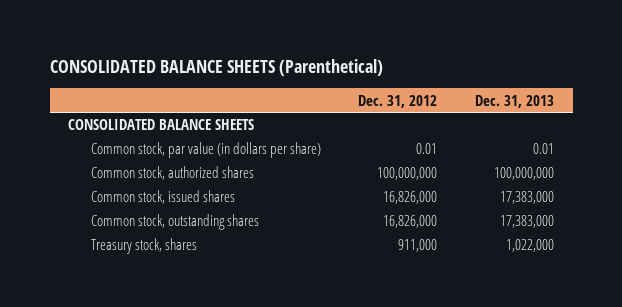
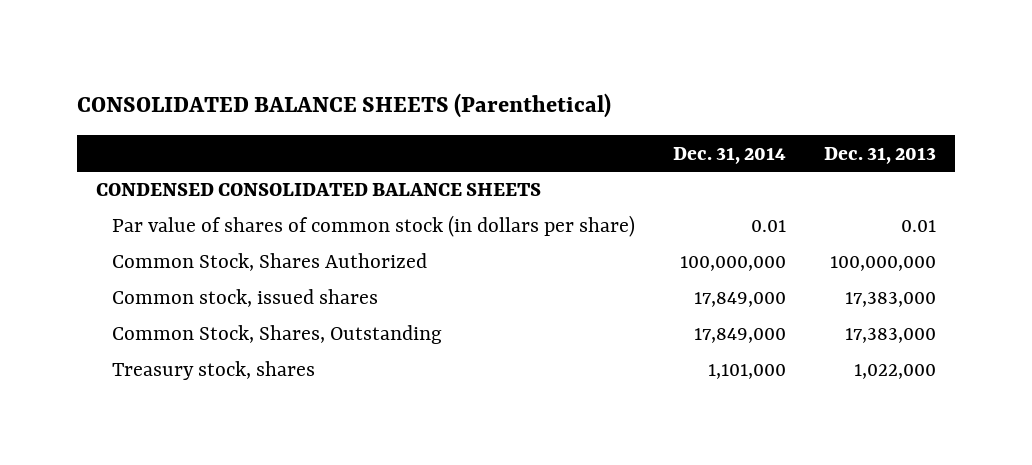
- | Dec. 31, 2012 | Dec. 31, 2013
+ | Dec. 31, 2014 | Dec. 31, 2013
- CONSOLIDATED BALANCE SHEETS
- Common stock, par value (in dollars per share) | 0.01 | 0.01
- Common stock, authorized shares | 100,000,000 | 100,000,000
+ CONDENSED CONSOLIDATED BALANCE SHEETS
+ Par value of shares of common stock (in dollars per share) | 0.01 | 0.01
+ Common Stock, Shares Authorized | 100,000,000 | 100,000,000
- Common stock, outstanding shares | 16,826,000 | 17,383,000
+ Common Stock, Shares, Outstanding | 17,849,000 | 17,383,000

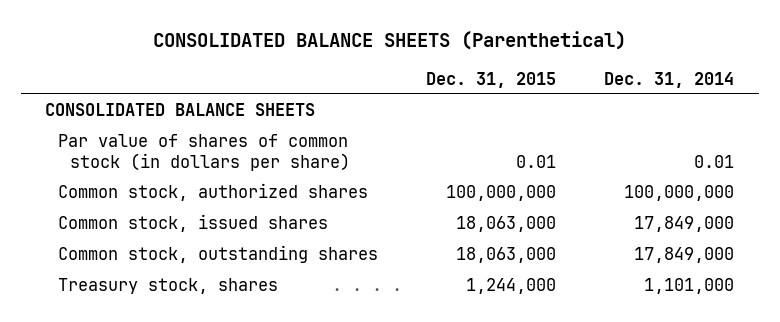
- | Dec. 31, 2014 | Dec. 31, 2013
+ | Dec. 31, 2015 | Dec. 31, 2014
- CONDENSED CONSOLIDATED BALANCE SHEETS
+ CONSOLIDATED BALANCE SHEETS
- Common Stock, Shares Authorized | 100,000,000 | 100,000,000
+ Common stock, authorized shares | 100,000,000 | 100,000,000
- Common Stock, Shares, Outstanding | 17,849,000 | 17,383,000
+ Common stock, outstanding shares | 18,063,000 | 17,849,000

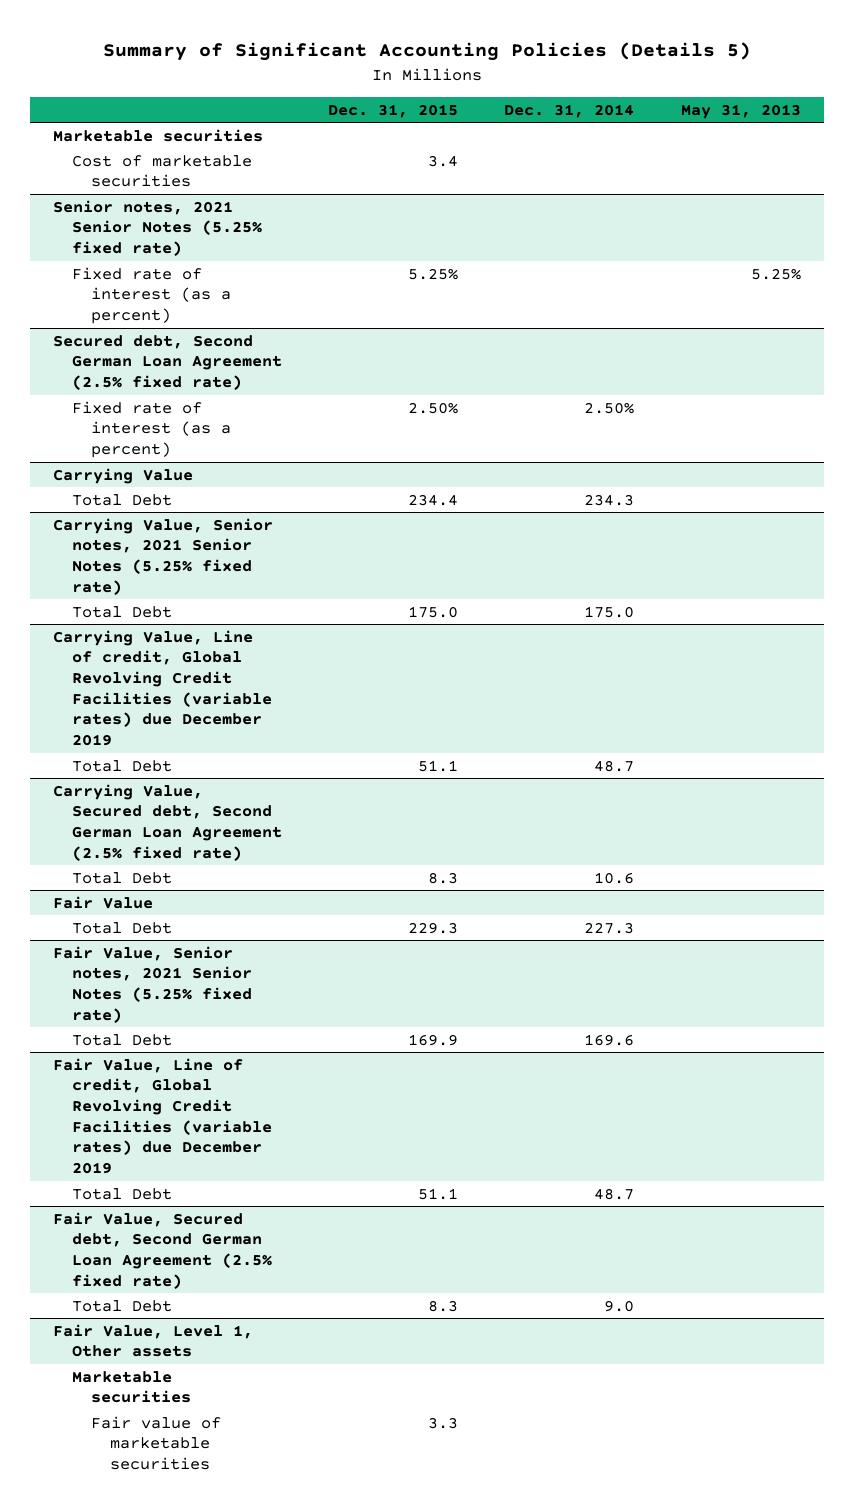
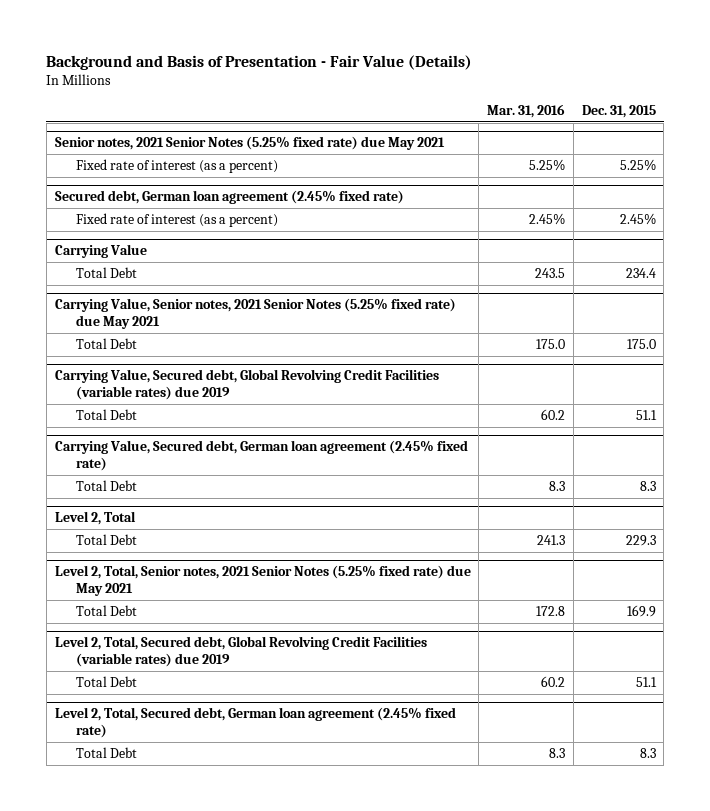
- Summary of Significant Accounting Policies (Details 5)
+ Background and Basis of Presentation - Fair Value (Details)
- | Dec. 31, 2015 | Dec. 31, 2014 | May 31, 2013
+ | Mar. 31, 2016 | Dec. 31, 2015
- Marketable securities
- Cost of marketable securities | 3.4 | |
- Senior notes, 2021 Senior Notes (5.25% fixed rate)
+ Senior notes, 2021 Senior Notes (5.25% fixed rate) due May 2021
- Secured debt, Second German Loan Agreement (2.5% fixed rate)
- Fixed rate of interest (as a percent) | 2.50% | 2.50% |
+ Secured debt, German loan agreement (2.45% fixed rate)
+ Fixed rate of interest (as a percent) | 2.45% | 2.45%
- Carrying Value, Senior notes, 2021 Senior Notes (5.25% fixed rate)
+ Carrying Value, Senior notes, 2021 Senior Notes (5.25% fixed rate) due May 2021
- Carrying Value, Line of credit, Global Revolving Credit Facilities (variable rates) due December 2019
+ Carrying Value, Secured debt, Global Revolving Credit Facilities (variable rates) due 2019
- Carrying Value, Secured debt, Second German Loan Agreement (2.5% fixed rate)
+ Carrying Value, Secured debt, German loan agreement (2.45% fixed rate)
- Fair Value
+ Level 2, Total
- Fair Value, Senior notes, 2021 Senior Notes (5.25% fixed rate)
+ Level 2, Total, Senior notes, 2021 Senior Notes (5.25% fixed rate) due May 2021
- Fair Value, Line of credit, Global Revolving Credit Facilities (variable rates) due December 2019
+ Level 2, Total, Secured debt, Global Revolving Credit Facilities (variable rates) due 2019
- Fair Value, Secured debt, Second German Loan Agreement (2.5% fixed rate)
+ Level 2, Total, Secured debt, German loan agreement (2.45% fixed rate)
- Fair Value, Level 1, Other assets
- Marketable securities
- Fair value of marketable securities | 3.3 | |

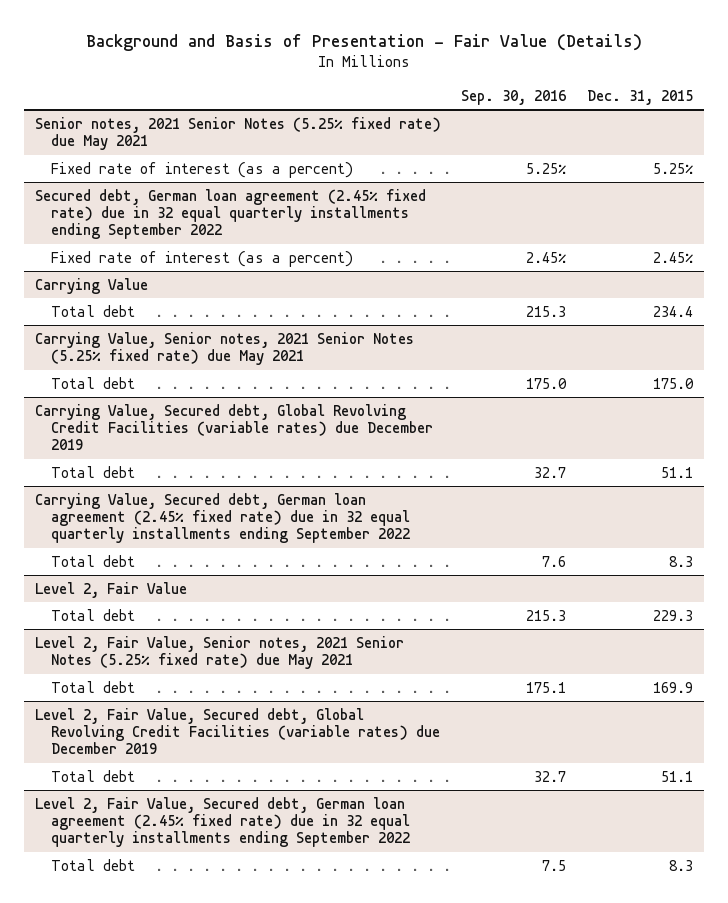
- | Mar. 31, 2016 | Dec. 31, 2015
+ | Sep. 30, 2016 | Dec. 31, 2015
- Secured debt, German loan agreement (2.45% fixed rate)
+ Secured debt, German loan agreement (2.45% fixed rate) due in 32 equal quarterly installments ending September 2022
@ Carrying Value
- Total Debt | 243.5 | 234.4
+ Total debt | 215.3 | 234.4
@ Carrying Value, Senior notes, 2021 Senior Notes (5.25% fixed rate) due May 2021
- Total Debt | 175.0 | 175.0
- Carrying Value, Secured debt, Global Revolving Credit Facilities (variable rates) due 2019
- Total Debt | 60.2 | 51.1
- Carrying Value, Secured debt, German loan agreement (2.45% fixed rate)
- Total Debt | 8.3 | 8.3
- Level 2, Total
- Total Debt | 241.3 | 229.3
- Level 2, Total, Senior notes, 2021 Senior Notes (5.25% fixed rate) due May 2021
- Total Debt | 172.8 | 169.9
- Level 2, Total, Secured debt, Global Revolving Credit Facilities (variable rates) due 2019
- Total Debt | 60.2 | 51.1
- Level 2, Total, Secured debt, German loan agreement (2.45% fixed rate)
- Total Debt | 8.3 | 8.3
@ Carrying Value, Senior notes, 2021 Senior Notes (5.25% fixed rate) due May 2021
+ Total debt | 175.0 | 175.0
+ Carrying Value, Secured debt, Global Revolving Credit Facilities (variable rates) due December 2019
+ Total debt | 32.7 | 51.1
+ Carrying Value, Secured debt, German loan agreement (2.45% fixed rate) due in 32 equal quarterly installments ending September 2022
+ Total debt | 7.6 | 8.3
+ Level 2, Fair Value
+ Total debt | 215.3 | 229.3
+ Level 2, Fair Value, Senior notes, 2021 Senior Notes (5.25% fixed rate) due May 2021
+ Total debt | 175.1 | 169.9
+ Level 2, Fair Value, Secured debt, Global Revolving Credit Facilities (variable rates) due December 2019
+ Total debt | 32.7 | 51.1
+ Level 2, Fair Value, Secured debt, German loan agreement (2.45% fixed rate) due in 32 equal quarterly installments ending September 2022
+ Total debt | 7.5 | 8.3

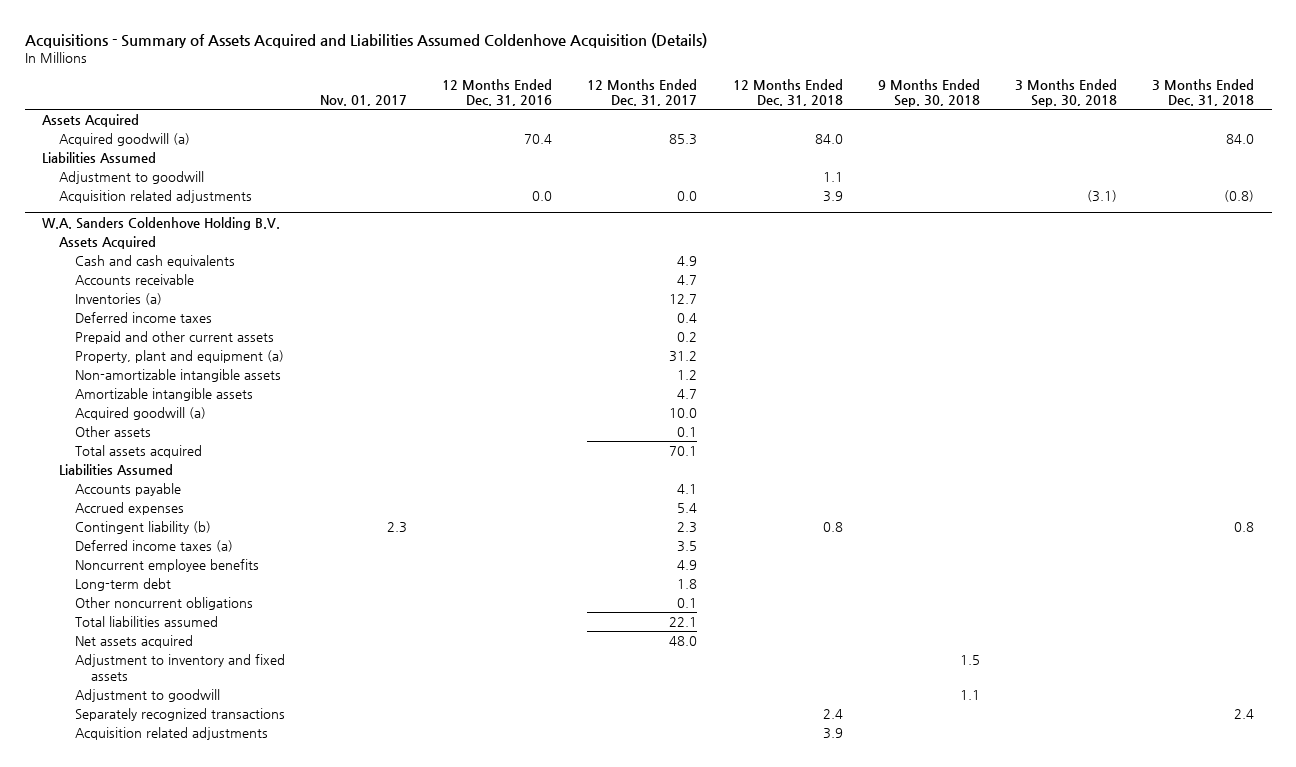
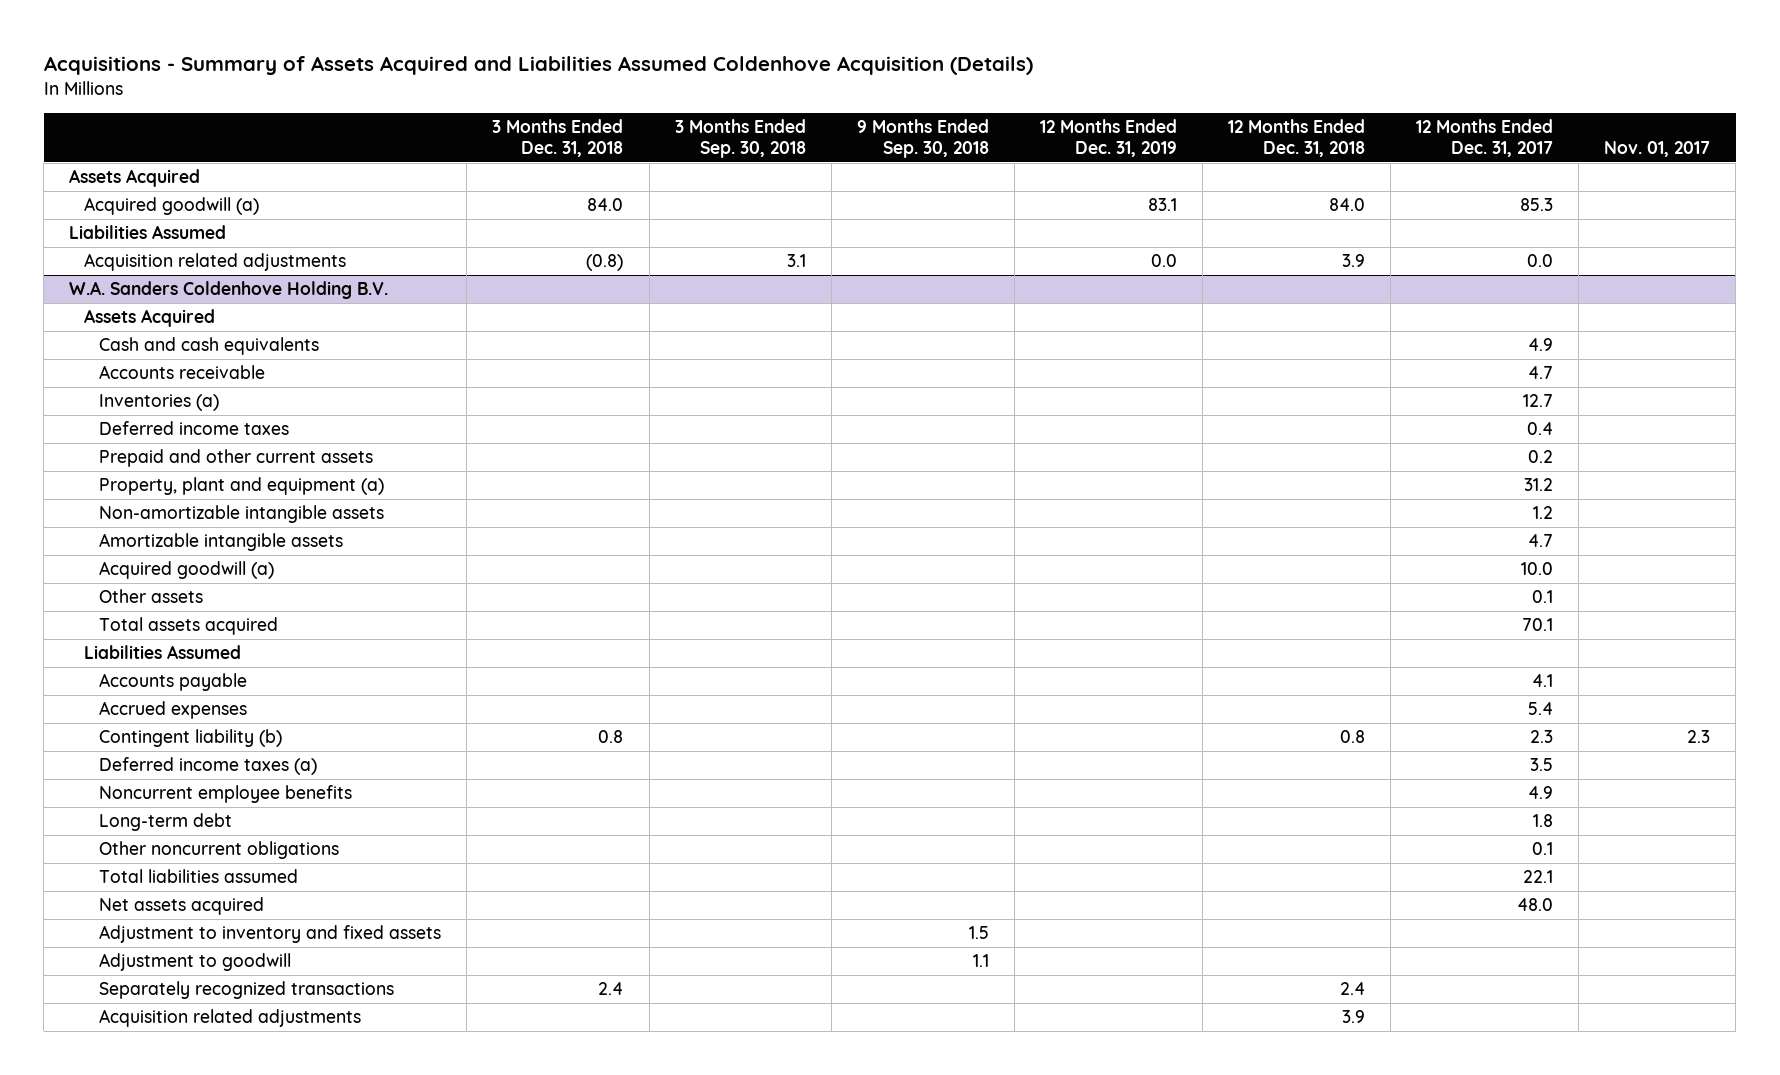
- | Nov. 01, 2017 | 12 Months Ended Dec. 31, 2016 | 12 Months Ended Dec. 31, 2017 | 12 Months Ended Dec. 31, 2018 | 9 Months Ended Sep. 30, 2018 | 3 Months Ended Sep. 30, 2018 | 3 Months Ended Dec. 31, 2018
+ | 3 Months Ended Dec. 31, 2018 | 3 Months Ended Sep. 30, 2018 | 9 Months Ended Sep. 30, 2018 | 12 Months Ended Dec. 31, 2019 | 12 Months Ended Dec. 31, 2018 | 12 Months Ended Dec. 31, 2017 | Nov. 01, 2017
- Adjustment to goodwill | | | | 1.1 | | |
- Acquisition related adjustments | | 0.0 | 0.0 | 3.9 | | (3.1) | (0.8)
+ Acquisition related adjustments | (0.8) | 3.1 | | 0.0 | 3.9 | 0.0 |

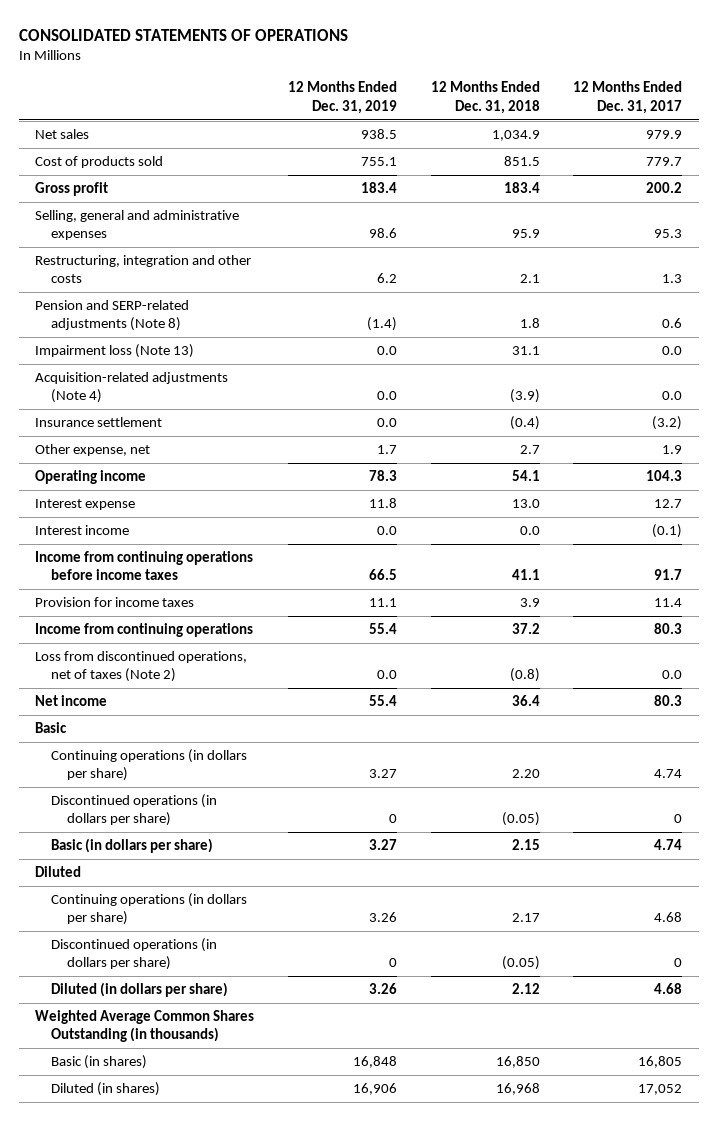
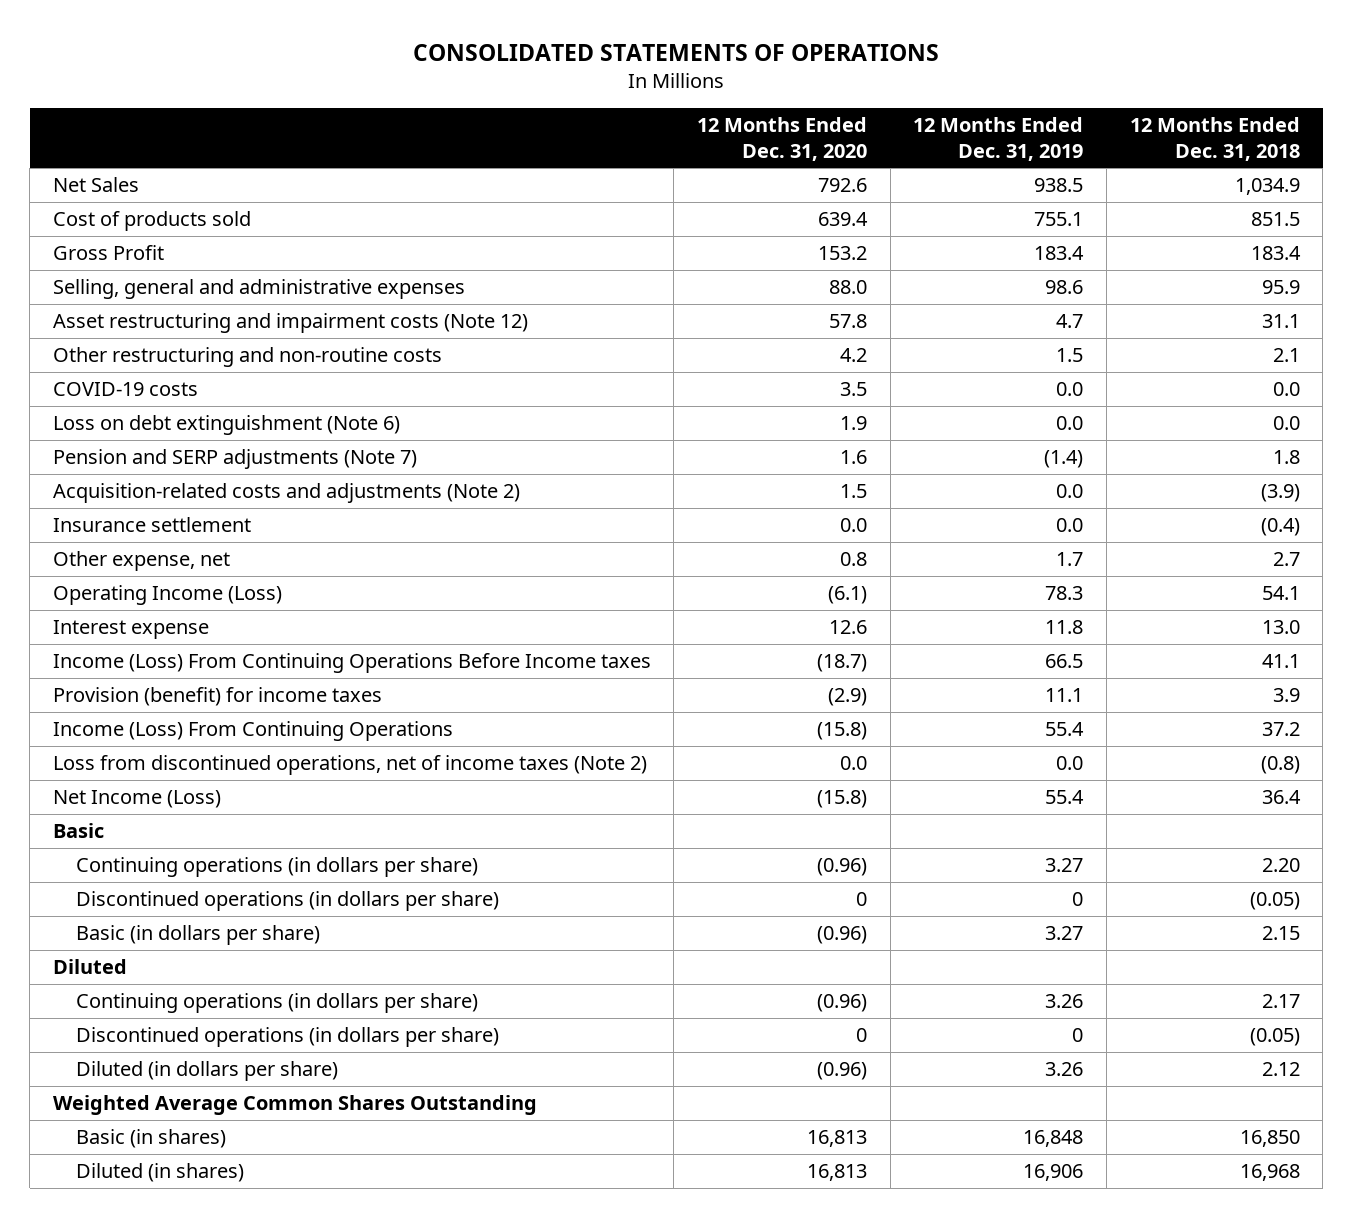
- | 12 Months Ended Dec. 31, 2019 | 12 Months Ended Dec. 31, 2018 | 12 Months Ended Dec. 31, 2017
+ | 12 Months Ended Dec. 31, 2020 | 12 Months Ended Dec. 31, 2019 | 12 Months Ended Dec. 31, 2018
- Net sales | 938.5 | 1,034.9 | 979.9
+ Net Sales | 792.6 | 938.5 | 1,034.9
- Gross profit | 183.4 | 183.4 | 200.2
+ Gross Profit | 153.2 | 183.4 | 183.4
- Restructuring, integration and other costs | 6.2 | 2.1 | 1.3
- Pension and SERP-related adjustments (Note 8) | (1.4) | 1.8 | 0.6
- Impairment loss (Note 13) | 0.0 | 31.1 | 0.0
- Acquisition-related adjustments (Note 4) | 0.0 | (3.9) | 0.0
+ Asset restructuring and impairment costs (Note 12) | 57.8 | 4.7 | 31.1
+ Other restructuring and non-routine costs | 4.2 | 1.5 | 2.1
+ COVID-19 costs | 3.5 | 0.0 | 0.0
+ Loss on debt extinguishment (Note 6) | 1.9 | 0.0 | 0.0
+ Pension and SERP adjustments (Note 7) | 1.6 | (1.4) | 1.8
+ Acquisition-related costs and adjustments (Note 2) | 1.5 | 0.0 | (3.9)
- Operating income | 78.3 | 54.1 | 104.3
+ Operating Income (Loss) | (6.1) | 78.3 | 54.1
- Interest income | 0.0 | 0.0 | (0.1)
- Income from continuing operations before income taxes | 66.5 | 41.1 | 91.7
- Provision for income taxes | 11.1 | 3.9 | 11.4
- Income from continuing operations | 55.4 | 37.2 | 80.3
- Loss from discontinued operations, net of taxes (Note 2) | 0.0 | (0.8) | 0.0
- Net income | 55.4 | 36.4 | 80.3
+ Income (Loss) From Continuing Operations Before Income taxes | (18.7) | 66.5 | 41.1
+ Provision (benefit) for income taxes | (2.9) | 11.1 | 3.9
+ Income (Loss) From Continuing Operations | (15.8) | 55.4 | 37.2
+ Loss from discontinued operations, net of income taxes (Note 2) | 0.0 | 0.0 | (0.8)
+ Net Income (Loss) | (15.8) | 55.4 | 36.4
- Weighted Average Common Shares Outstanding (in thousands)
+ Weighted Average Common Shares Outstanding

